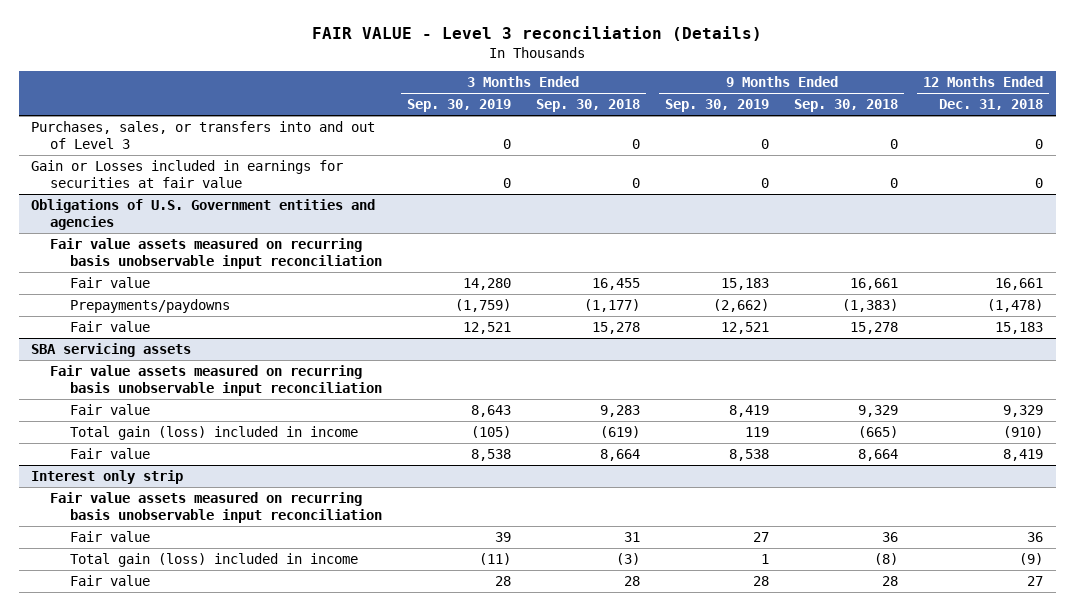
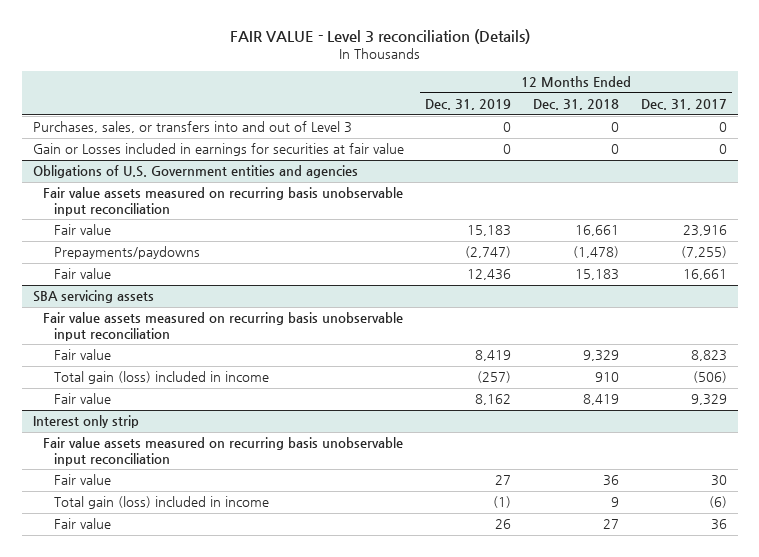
- | 3 Months Ended Sep. 30, 2019 | 3 Months Ended Sep. 30, 2018 | 9 Months Ended Sep. 30, 2019 | 9 Months Ended Sep. 30, 2018 | 12 Months Ended Dec. 31, 2018
+ | 12 Months Ended Dec. 31, 2019 | 12 Months Ended Dec. 31, 2018 | 12 Months Ended Dec. 31, 2017
@ SBA servicing assets
- Total gain (loss) included in income | (105) | (619) | 119 | (665) | (910)
+ Total gain (loss) included in income | (257) | 910 | (506)
@ Interest only strip
- Total gain (loss) included in income | (11) | (3) | 1 | (8) | (9)
+ Total gain (loss) included in income | (1) | 9 | (6)

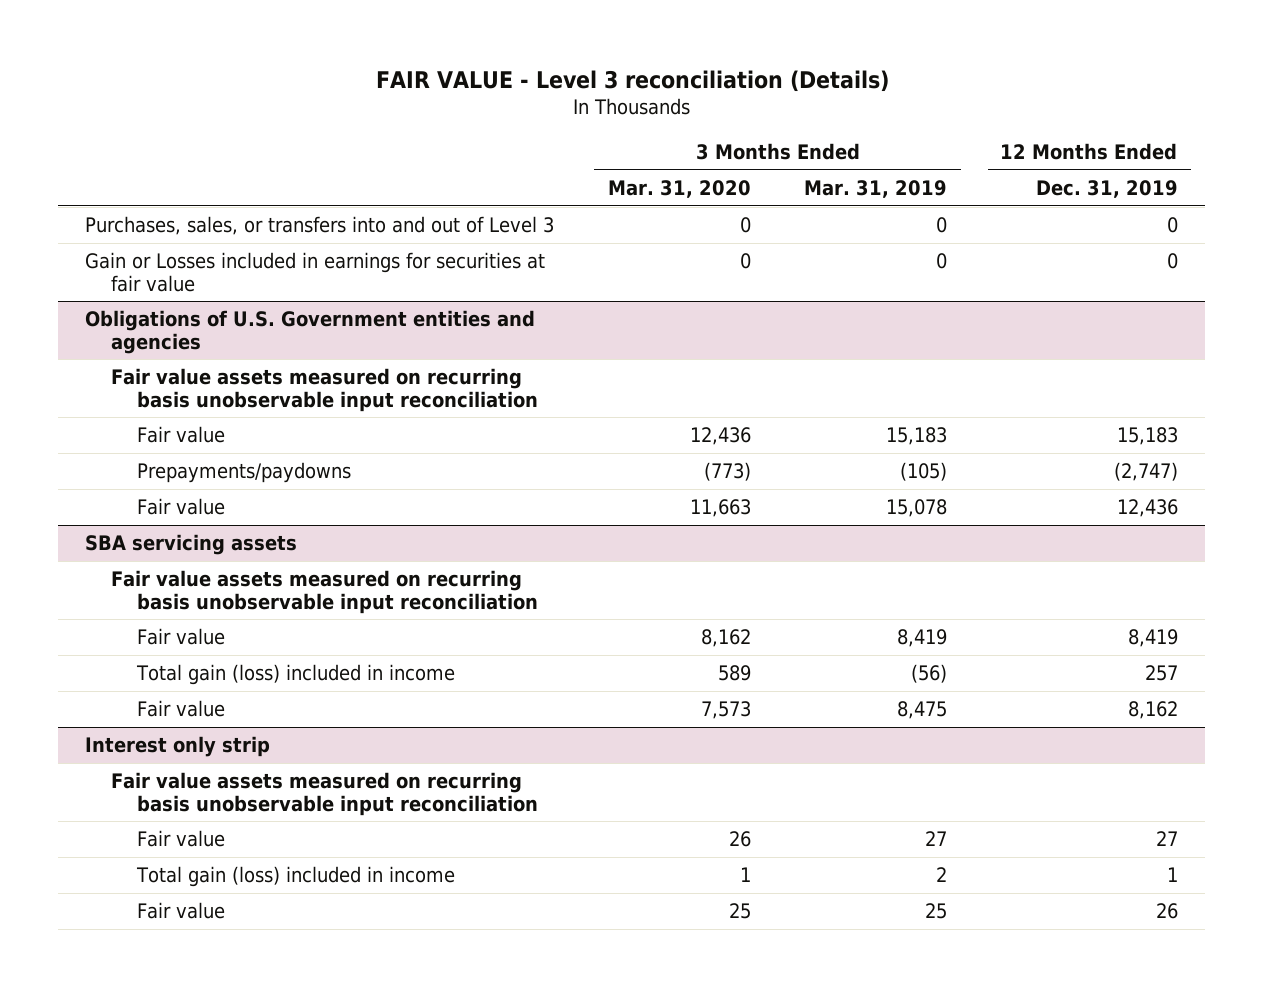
- | 12 Months Ended Dec. 31, 2019 | 12 Months Ended Dec. 31, 2018 | 12 Months Ended Dec. 31, 2017
+ | 3 Months Ended Mar. 31, 2020 | 3 Months Ended Mar. 31, 2019 | 12 Months Ended Dec. 31, 2019
@ SBA servicing assets
- Total gain (loss) included in income | (257) | 910 | (506)
+ Total gain (loss) included in income | 589 | (56) | 257
@ Interest only strip
- Total gain (loss) included in income | (1) | 9 | (6)
+ Total gain (loss) included in income | 1 | 2 | 1

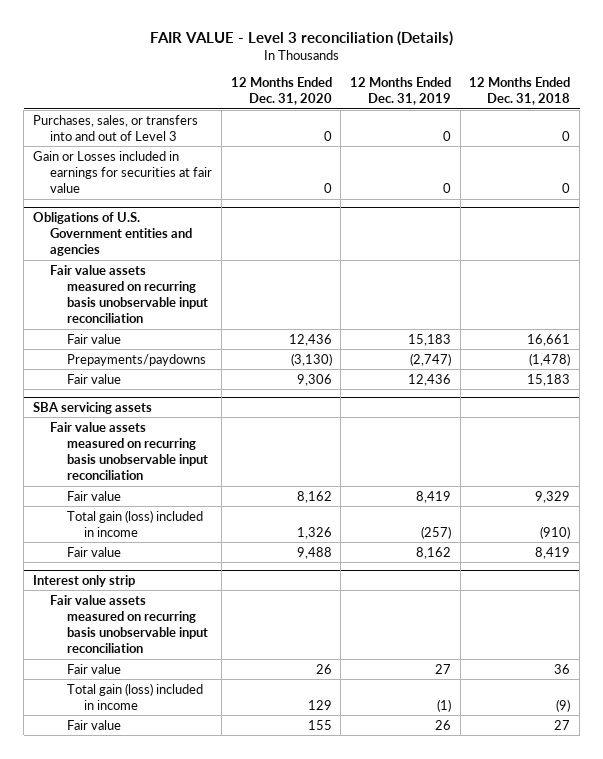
- | 3 Months Ended Mar. 31, 2020 | 3 Months Ended Mar. 31, 2019 | 12 Months Ended Dec. 31, 2019
+ | 12 Months Ended Dec. 31, 2020 | 12 Months Ended Dec. 31, 2019 | 12 Months Ended Dec. 31, 2018
@ SBA servicing assets
- Total gain (loss) included in income | 589 | (56) | 257
+ Total gain (loss) included in income | 1,326 | (257) | (910)
@ Interest only strip
- Total gain (loss) included in income | 1 | 2 | 1
+ Total gain (loss) included in income | 129 | (1) | (9)

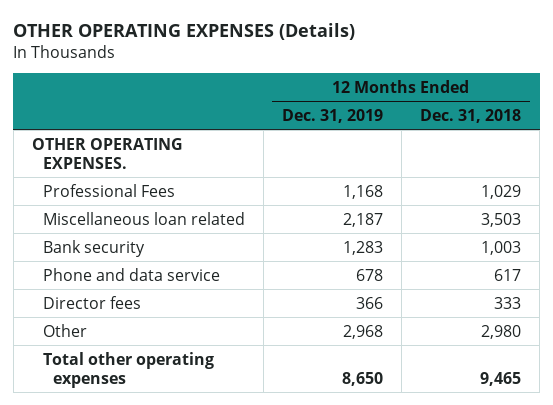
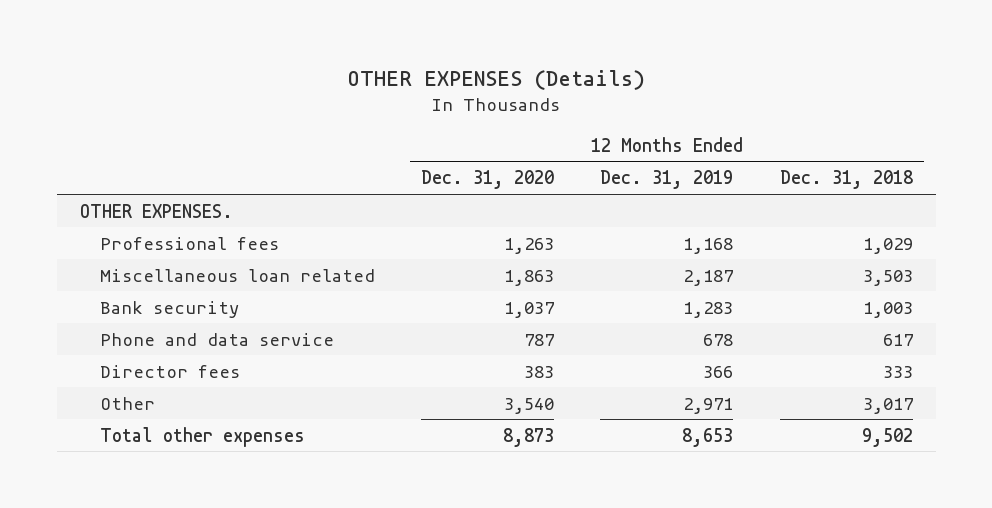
- OTHER OPERATING EXPENSES (Details)
+ OTHER EXPENSES (Details)
- | 12 Months Ended Dec. 31, 2019 | 12 Months Ended Dec. 31, 2018
+ | 12 Months Ended Dec. 31, 2020 | 12 Months Ended Dec. 31, 2019 | 12 Months Ended Dec. 31, 2018
- OTHER OPERATING EXPENSES.
- Professional Fees | 1,168 | 1,029
+ OTHER EXPENSES.
+ Professional fees | 1,263 | 1,168 | 1,029
- Other | 2,968 | 2,980
- Total other operating expenses | 8,650 | 9,465
+ Other | 3,540 | 2,971 | 3,017
+ Total other expenses | 8,873 | 8,653 | 9,502

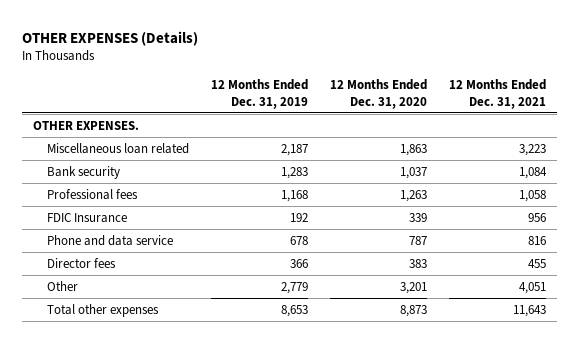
- | 12 Months Ended Dec. 31, 2020 | 12 Months Ended Dec. 31, 2019 | 12 Months Ended Dec. 31, 2018
+ | 12 Months Ended Dec. 31, 2019 | 12 Months Ended Dec. 31, 2020 | 12 Months Ended Dec. 31, 2021
moved down: Professional fees | 1,168 | 1,263 | 1,058
+ FDIC Insurance | 192 | 339 | 956
- Other | 3,540 | 2,971 | 3,017
+ Other | 2,779 | 3,201 | 4,051

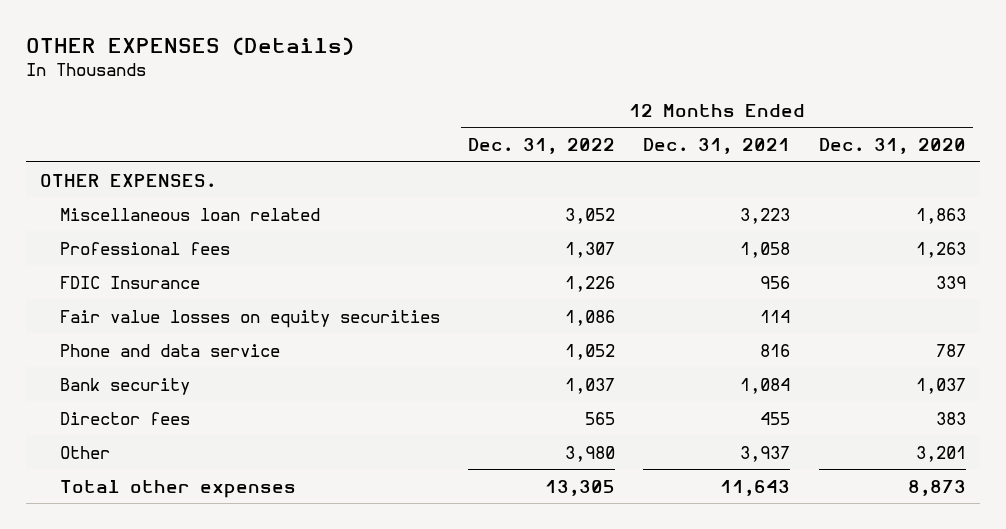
- | 12 Months Ended Dec. 31, 2019 | 12 Months Ended Dec. 31, 2020 | 12 Months Ended Dec. 31, 2021
+ | 12 Months Ended Dec. 31, 2022 | 12 Months Ended Dec. 31, 2021 | 12 Months Ended Dec. 31, 2020
+ Fair value losses on equity securities | 1,086 | 114 |
moved down: Bank security | 1,037 | 1,084 | 1,037
- Other | 2,779 | 3,201 | 4,051
+ Other | 3,980 | 3,937 | 3,201

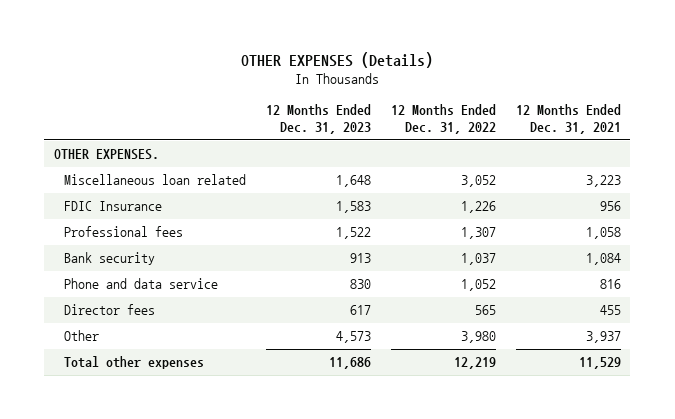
- | 12 Months Ended Dec. 31, 2022 | 12 Months Ended Dec. 31, 2021 | 12 Months Ended Dec. 31, 2020
+ | 12 Months Ended Dec. 31, 2023 | 12 Months Ended Dec. 31, 2022 | 12 Months Ended Dec. 31, 2021
- Fair value losses on equity securities | 1,086 | 114 |
moved down: Professional fees | 1,522 | 1,307 | 1,058
moved down: Phone and data service | 830 | 1,052 | 816
- Total other expenses | 13,305 | 11,643 | 8,873
+ Total other expenses | 11,686 | 12,219 | 11,529

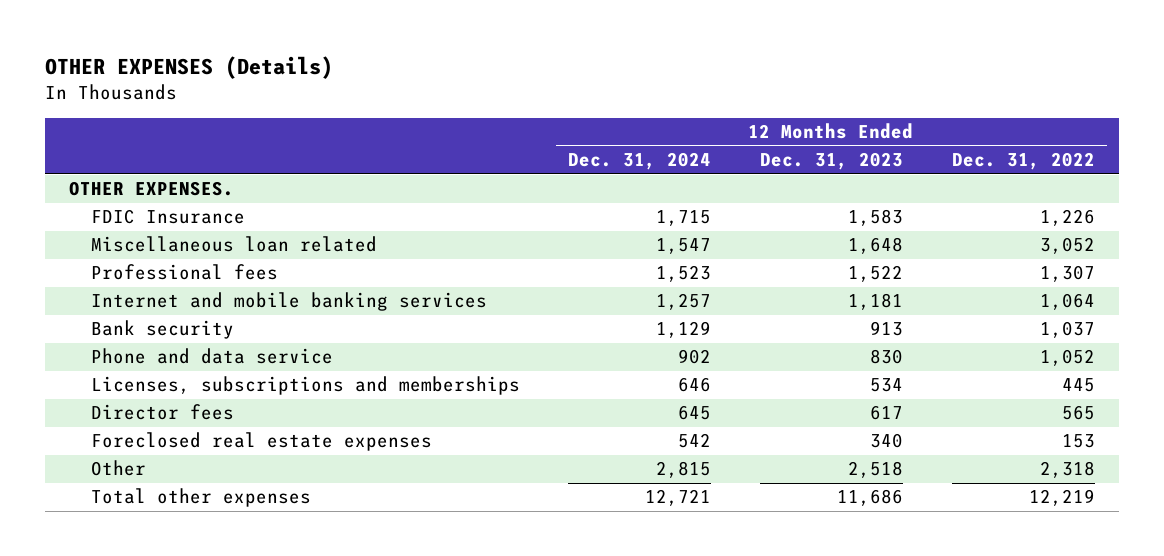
- | 12 Months Ended Dec. 31, 2023 | 12 Months Ended Dec. 31, 2022 | 12 Months Ended Dec. 31, 2021
+ | 12 Months Ended Dec. 31, 2024 | 12 Months Ended Dec. 31, 2023 | 12 Months Ended Dec. 31, 2022
moved down: Miscellaneous loan related | 1,547 | 1,648 | 3,052
+ Internet and mobile banking services | 1,257 | 1,181 | 1,064
+ Licenses, subscriptions and memberships | 646 | 534 | 445
- Other | 4,573 | 3,980 | 3,937
+ Foreclosed real estate expenses | 542 | 340 | 153
+ Other | 2,815 | 2,518 | 2,318

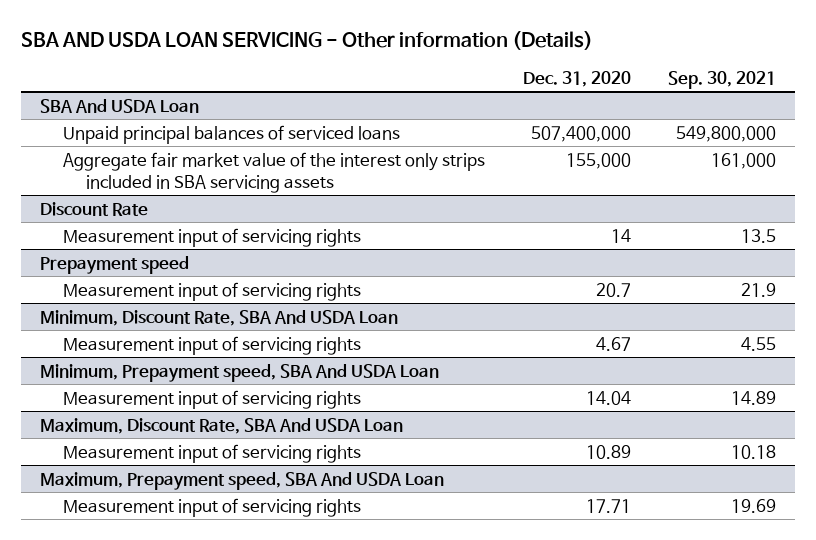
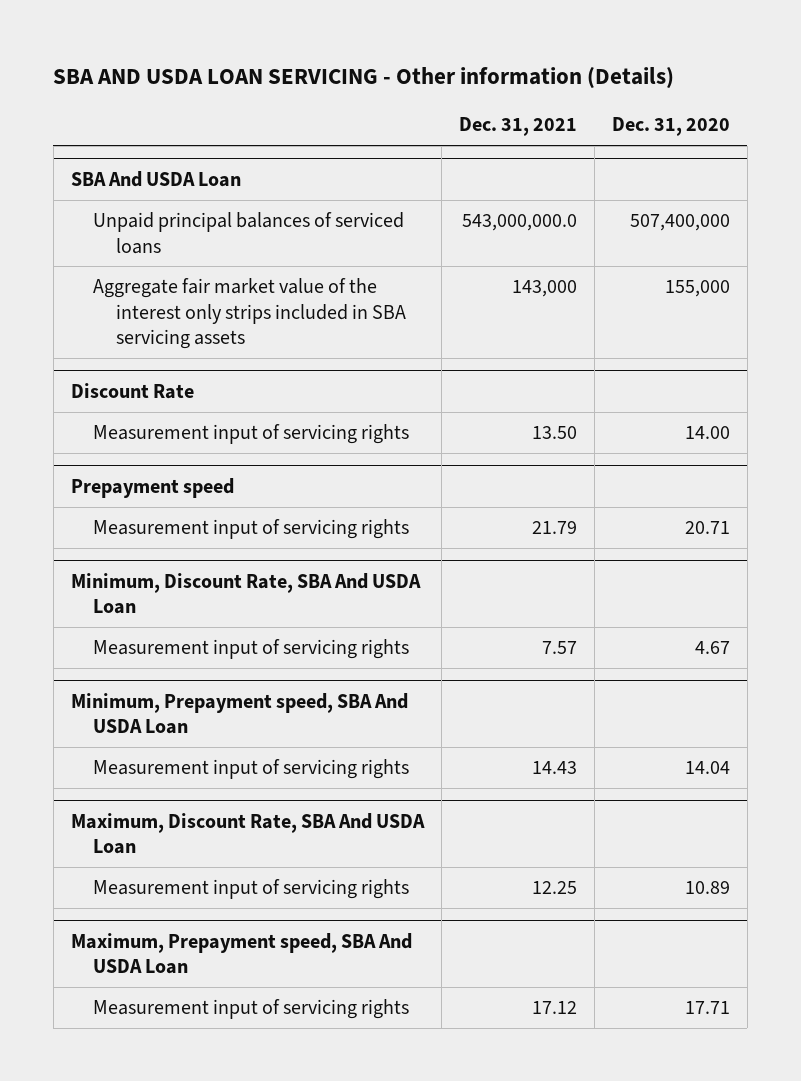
- | Dec. 31, 2020 | Sep. 30, 2021
+ | Dec. 31, 2021 | Dec. 31, 2020
@ Discount Rate
- Measurement input of servicing rights | 14 | 13.5
+ Measurement input of servicing rights | 13.50 | 14.00
@ Prepayment speed
- Measurement input of servicing rights | 20.7 | 21.9
+ Measurement input of servicing rights | 21.79 | 20.71

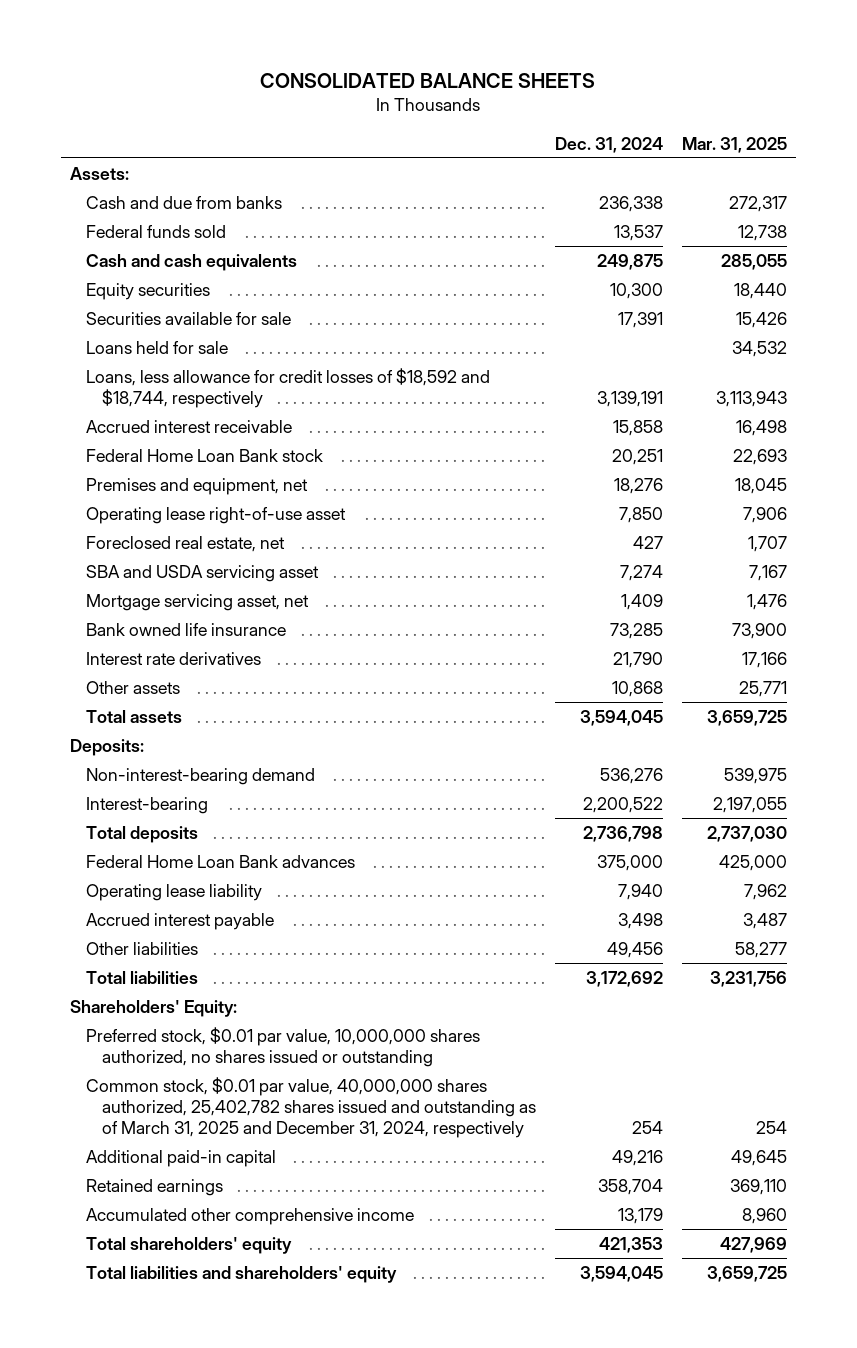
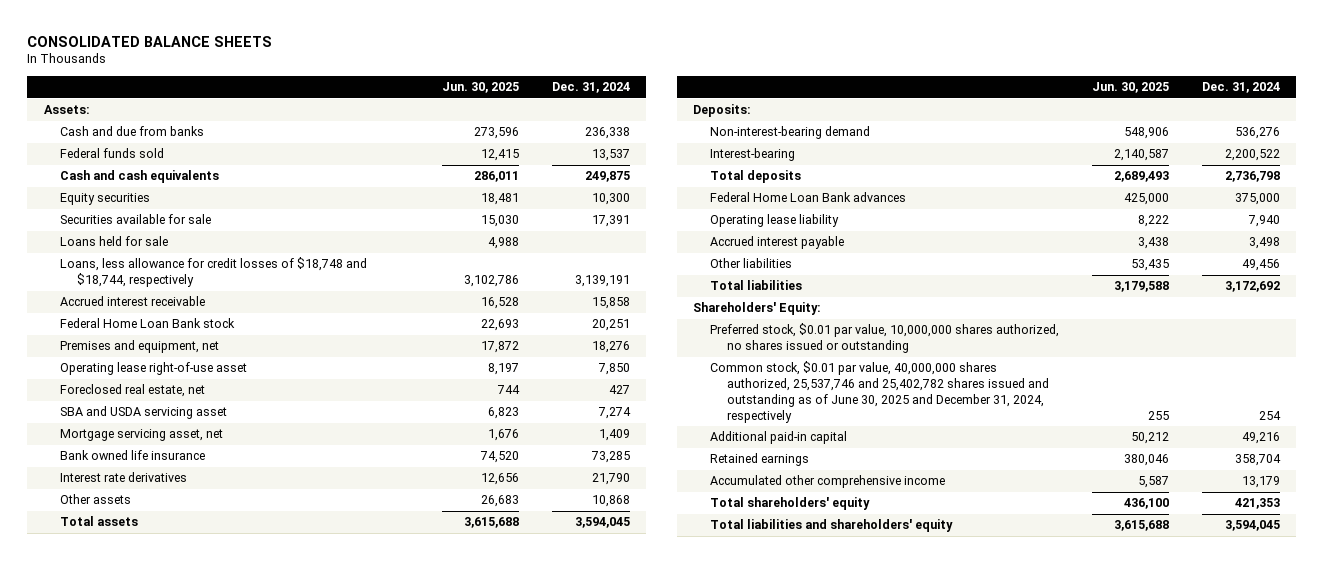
- | Dec. 31, 2024 | Mar. 31, 2025
+ | Jun. 30, 2025 | Dec. 31, 2024
- Loans, less allowance for credit losses of $18,592 and $18,744, respectively | 3,139,191 | 3,113,943
+ Loans, less allowance for credit losses of $18,748 and $18,744, respectively | 3,102,786 | 3,139,191
- Common stock, $0.01 par value, 40,000,000 shares authorized, 25,402,782 shares issued and outstanding as of March 31, 2025 and December 31, 2024, respectively | 254 | 254
+ Common stock, $0.01 par value, 40,000,000 shares authorized, 25,537,746 and 25,402,782 shares issued and outstanding as of June 30, 2025 and December 31, 2024, respectively | 255 | 254

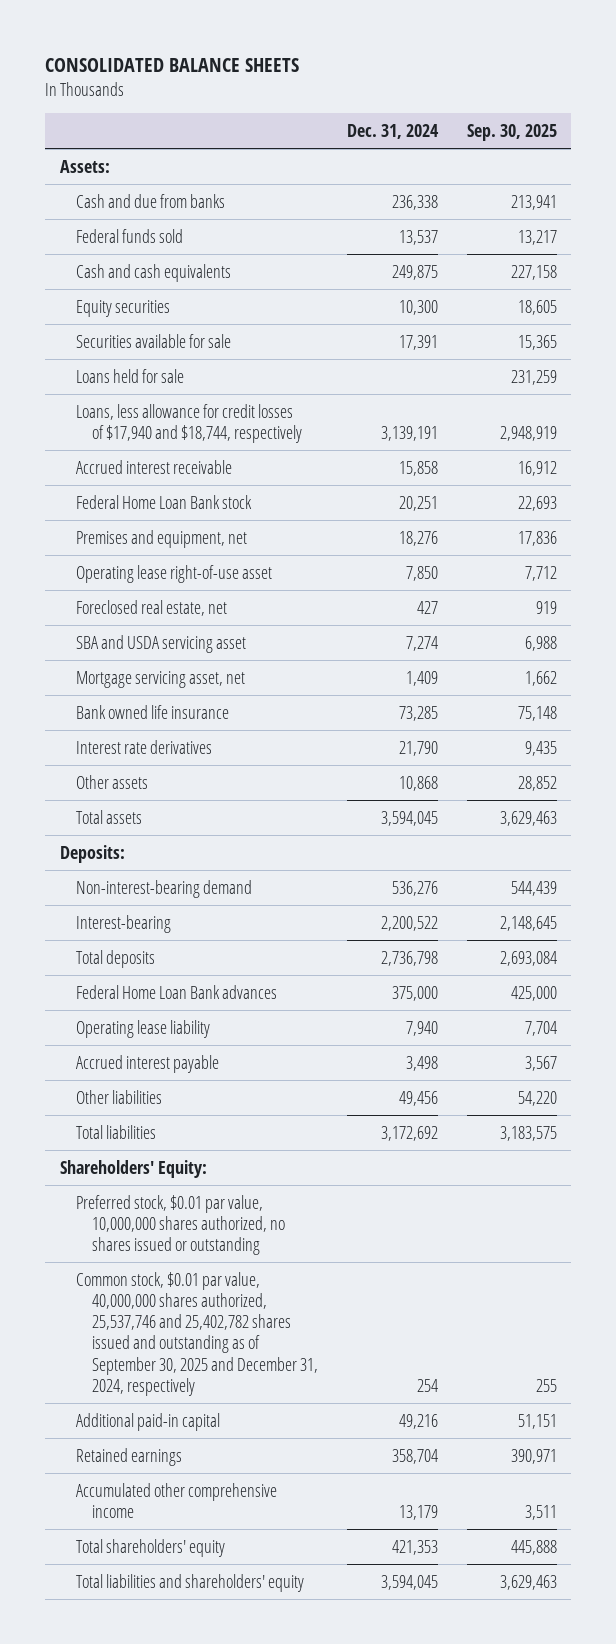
- | Jun. 30, 2025 | Dec. 31, 2024
+ | Dec. 31, 2024 | Sep. 30, 2025
- Loans, less allowance for credit losses of $18,748 and $18,744, respectively | 3,102,786 | 3,139,191
+ Loans, less allowance for credit losses of $17,940 and $18,744, respectively | 3,139,191 | 2,948,919
- Common stock, $0.01 par value, 40,000,000 shares authorized, 25,537,746 and 25,402,782 shares issued and outstanding as of June 30, 2025 and December 31, 2024, respectively | 255 | 254
+ Common stock, $0.01 par value, 40,000,000 shares authorized, 25,537,746 and 25,402,782 shares issued and outstanding as of September 30, 2025 and December 31, 2024, respectively | 254 | 255

